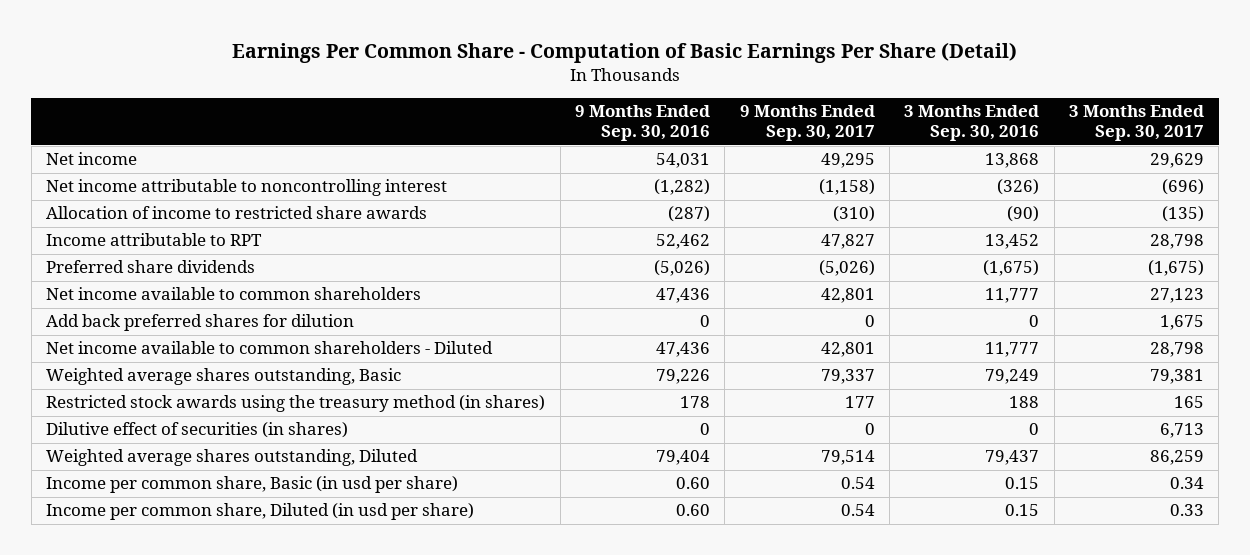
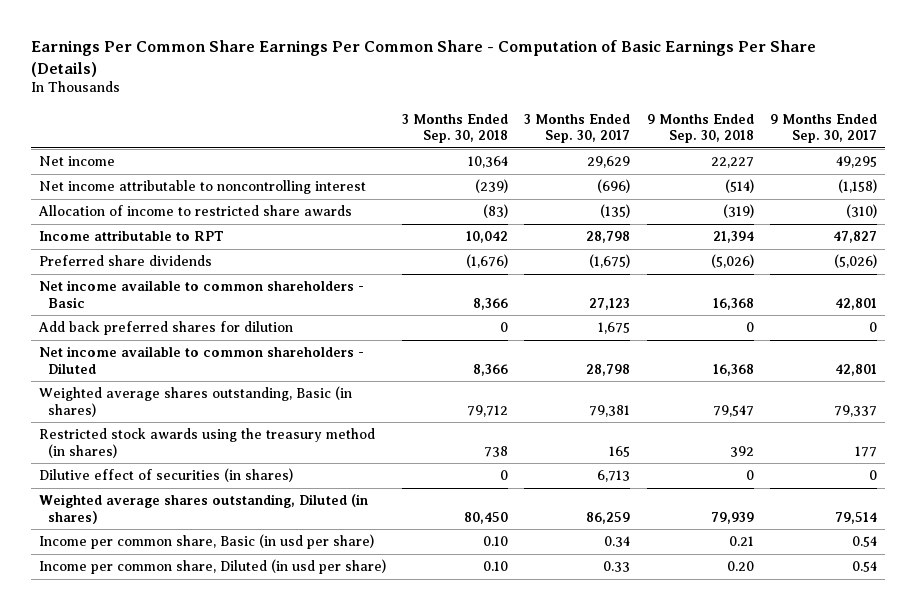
- Earnings Per Common Share - Computation of Basic Earnings Per Share (Detail)
+ Earnings Per Common Share Earnings Per Common Share - Computation of Basic Earnings Per Share (Details)
- | 9 Months Ended Sep. 30, 2016 | 9 Months Ended Sep. 30, 2017 | 3 Months Ended Sep. 30, 2016 | 3 Months Ended Sep. 30, 2017
+ | 3 Months Ended Sep. 30, 2018 | 3 Months Ended Sep. 30, 2017 | 9 Months Ended Sep. 30, 2018 | 9 Months Ended Sep. 30, 2017
- Net income available to common shareholders | 47,436 | 42,801 | 11,777 | 27,123
+ Net income available to common shareholders - Basic | 8,366 | 27,123 | 16,368 | 42,801
- Weighted average shares outstanding, Basic | 79,226 | 79,337 | 79,249 | 79,381
+ Weighted average shares outstanding, Basic (in shares) | 79,712 | 79,381 | 79,547 | 79,337
- Weighted average shares outstanding, Diluted | 79,404 | 79,514 | 79,437 | 86,259
+ Weighted average shares outstanding, Diluted (in shares) | 80,450 | 86,259 | 79,939 | 79,514

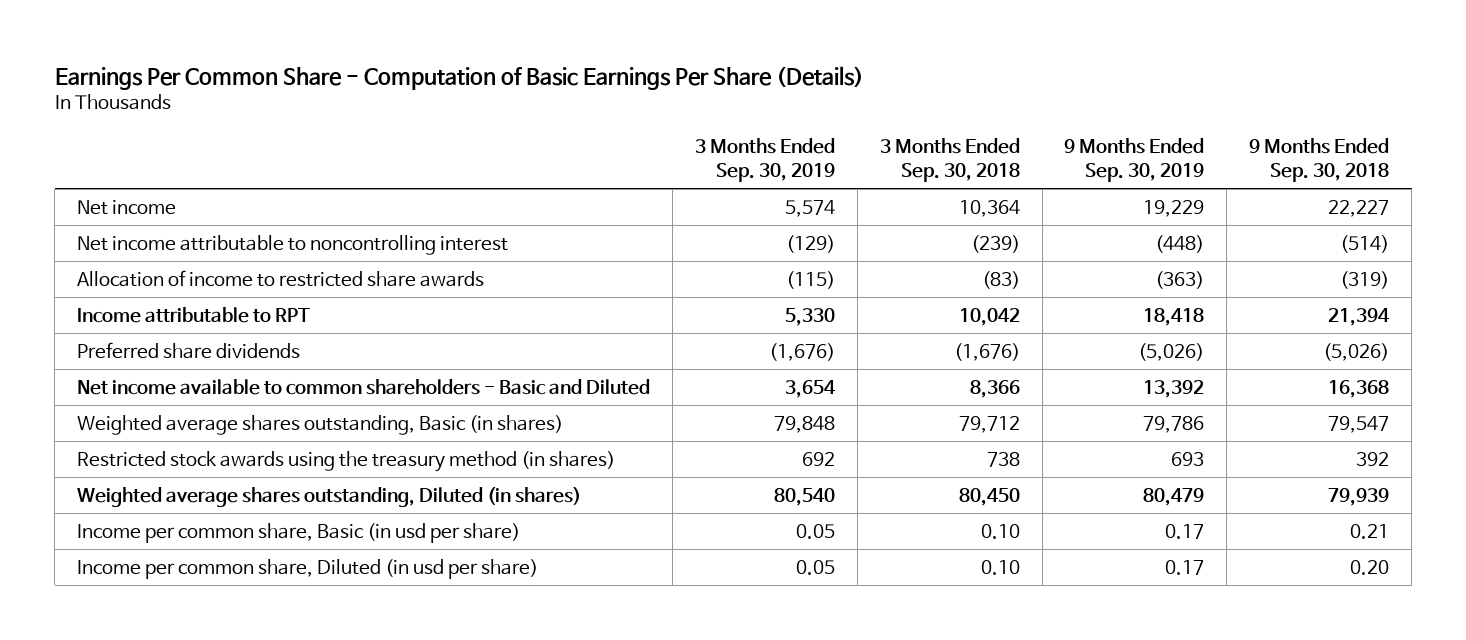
- Earnings Per Common Share Earnings Per Common Share - Computation of Basic Earnings Per Share (Details)
+ Earnings Per Common Share - Computation of Basic Earnings Per Share (Details)
- | 3 Months Ended Sep. 30, 2018 | 3 Months Ended Sep. 30, 2017 | 9 Months Ended Sep. 30, 2018 | 9 Months Ended Sep. 30, 2017
+ | 3 Months Ended Sep. 30, 2019 | 3 Months Ended Sep. 30, 2018 | 9 Months Ended Sep. 30, 2019 | 9 Months Ended Sep. 30, 2018
- Net income available to common shareholders - Basic | 8,366 | 27,123 | 16,368 | 42,801
- Add back preferred shares for dilution | 0 | 1,675 | 0 | 0
- Net income available to common shareholders - Diluted | 8,366 | 28,798 | 16,368 | 42,801
+ Net income available to common shareholders - Basic and Diluted | 3,654 | 8,366 | 13,392 | 16,368
- Dilutive effect of securities (in shares) | 0 | 6,713 | 0 | 0

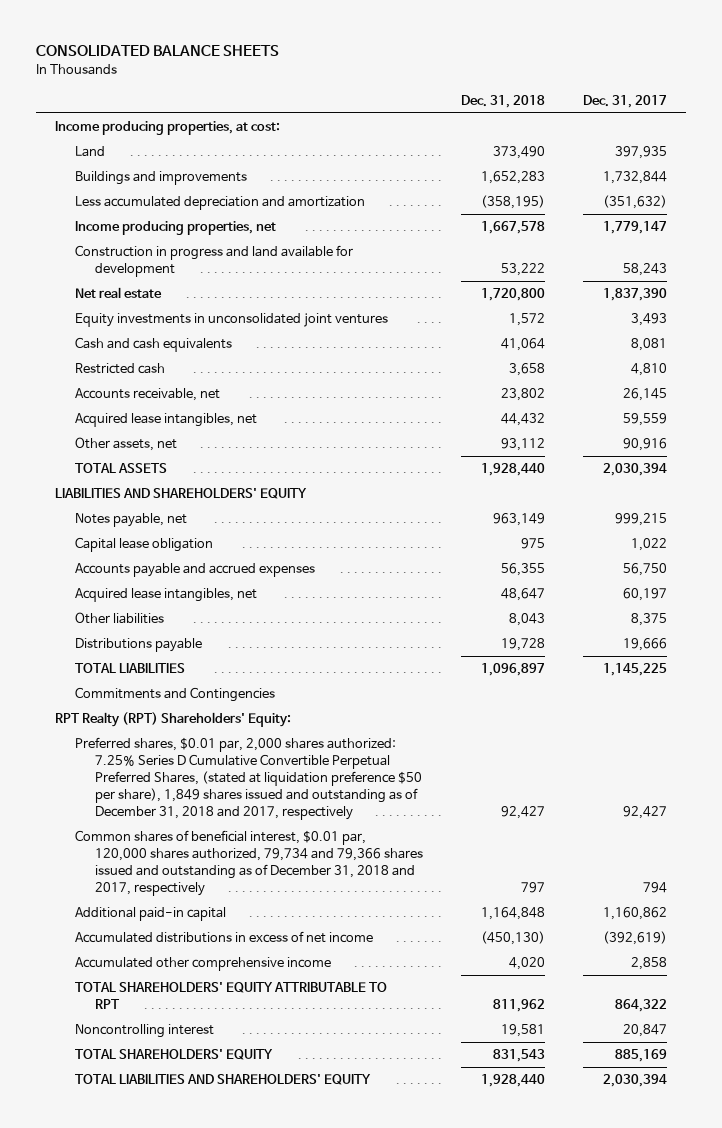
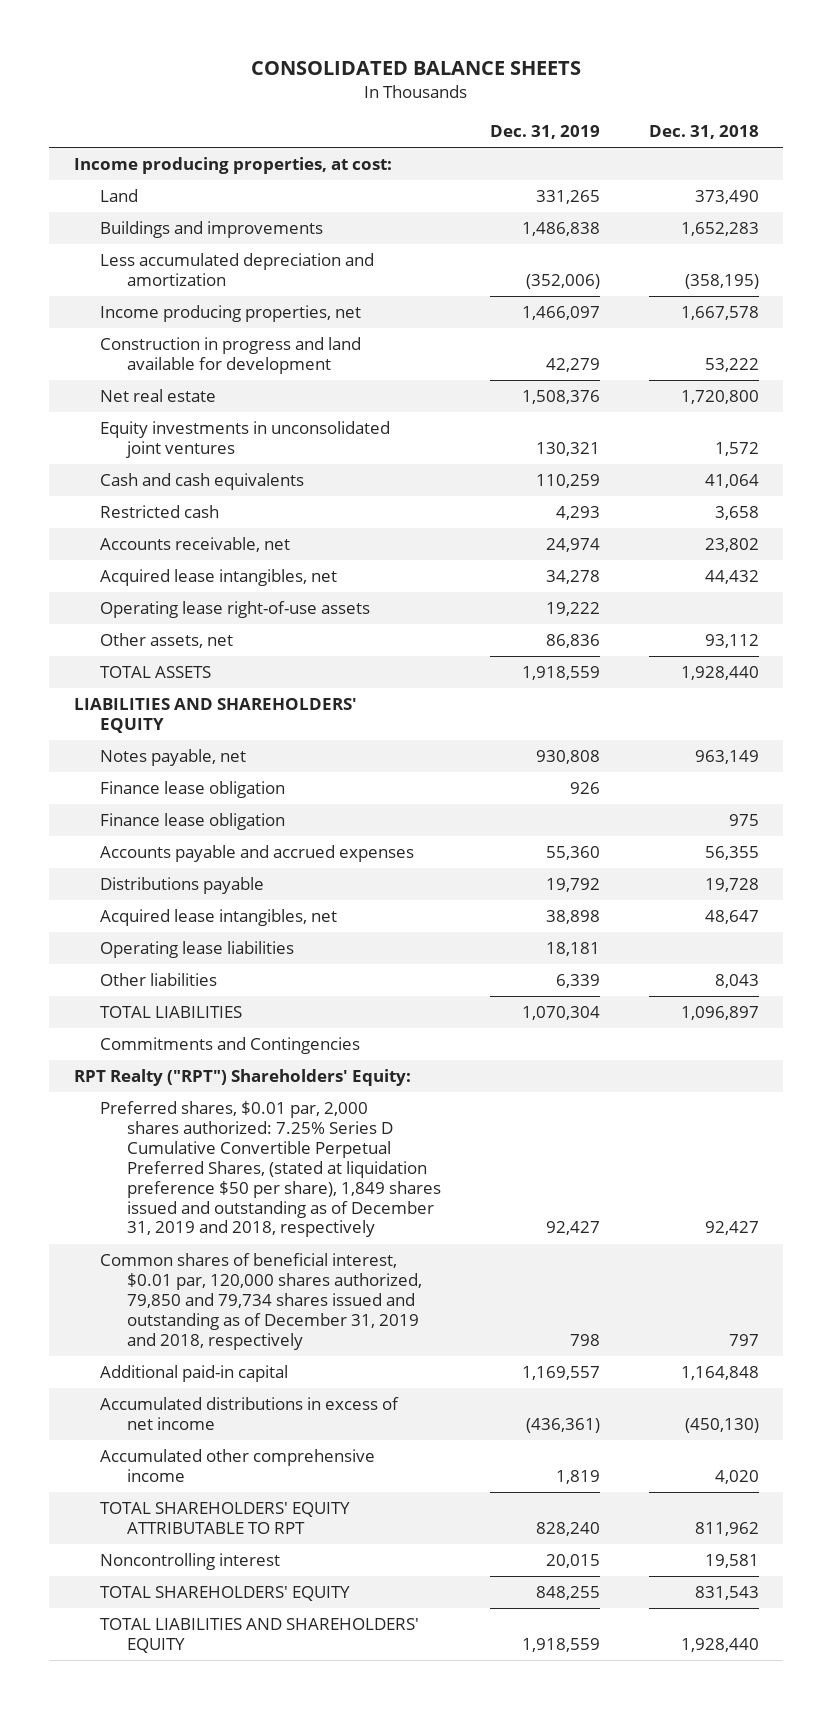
- | Dec. 31, 2018 | Dec. 31, 2017
+ | Dec. 31, 2019 | Dec. 31, 2018
+ Operating lease right-of-use assets | 19,222 |
- Capital lease obligation | 975 | 1,022
+ Finance lease obligation | 926 |
+ Finance lease obligation | | 975
moved up: Distributions payable | 19,792 | 19,728
+ Operating lease liabilities | 18,181 |
- RPT Realty (RPT) Shareholders' Equity:
- Preferred shares, $0.01 par, 2,000 shares authorized: 7.25% Series D Cumulative Convertible Perpetual Preferred Shares, (stated at liquidation preference $50 per share), 1,849 shares issued and outstanding as of December 31, 2018 and 2017, respectively | 92,427 | 92,427
- Common shares of beneficial interest, $0.01 par, 120,000 shares authorized, 79,734 and 79,366 shares issued and outstanding as of December 31, 2018 and 2017, respectively | 797 | 794
+ RPT Realty ("RPT") Shareholders' Equity:
+ Preferred shares, $0.01 par, 2,000 shares authorized: 7.25% Series D Cumulative Convertible Perpetual Preferred Shares, (stated at liquidation preference $50 per share), 1,849 shares issued and outstanding as of December 31, 2019 and 2018, respectively | 92,427 | 92,427
+ Common shares of beneficial interest, $0.01 par, 120,000 shares authorized, 79,850 and 79,734 shares issued and outstanding as of December 31, 2019 and 2018, respectively | 798 | 797

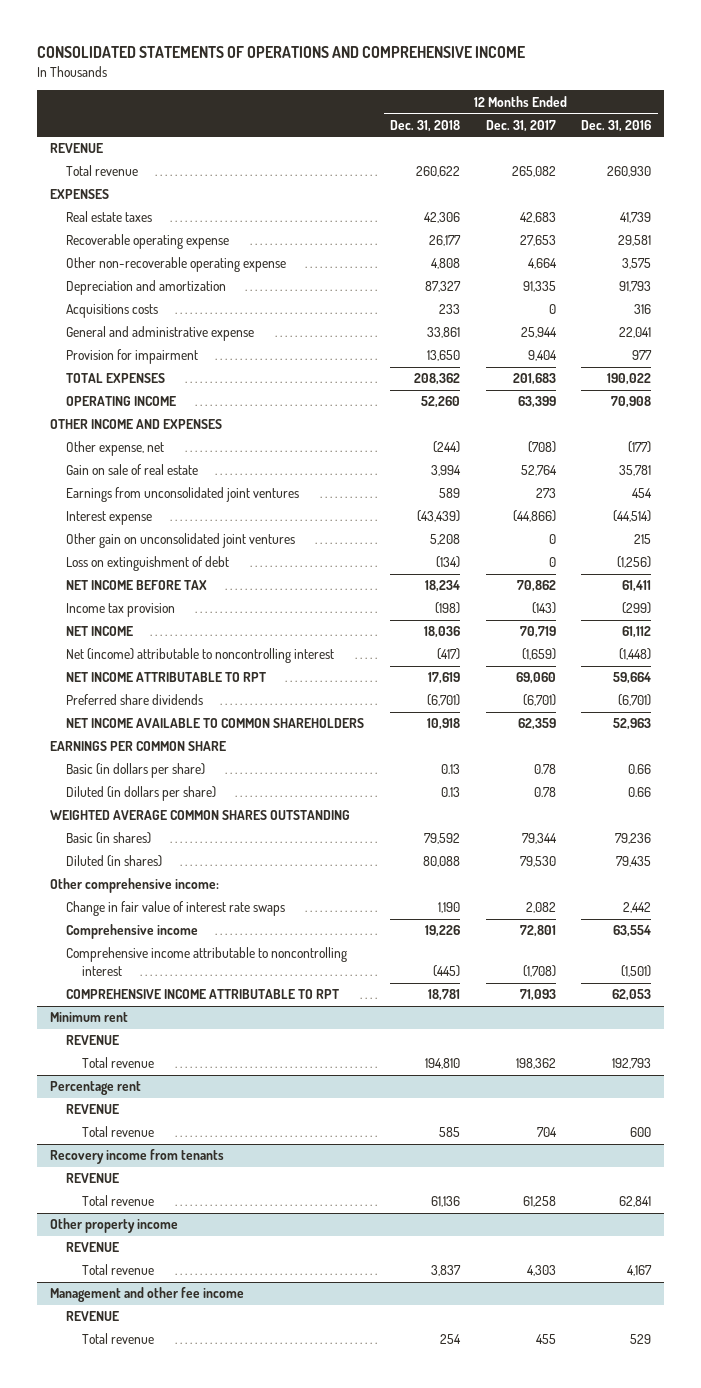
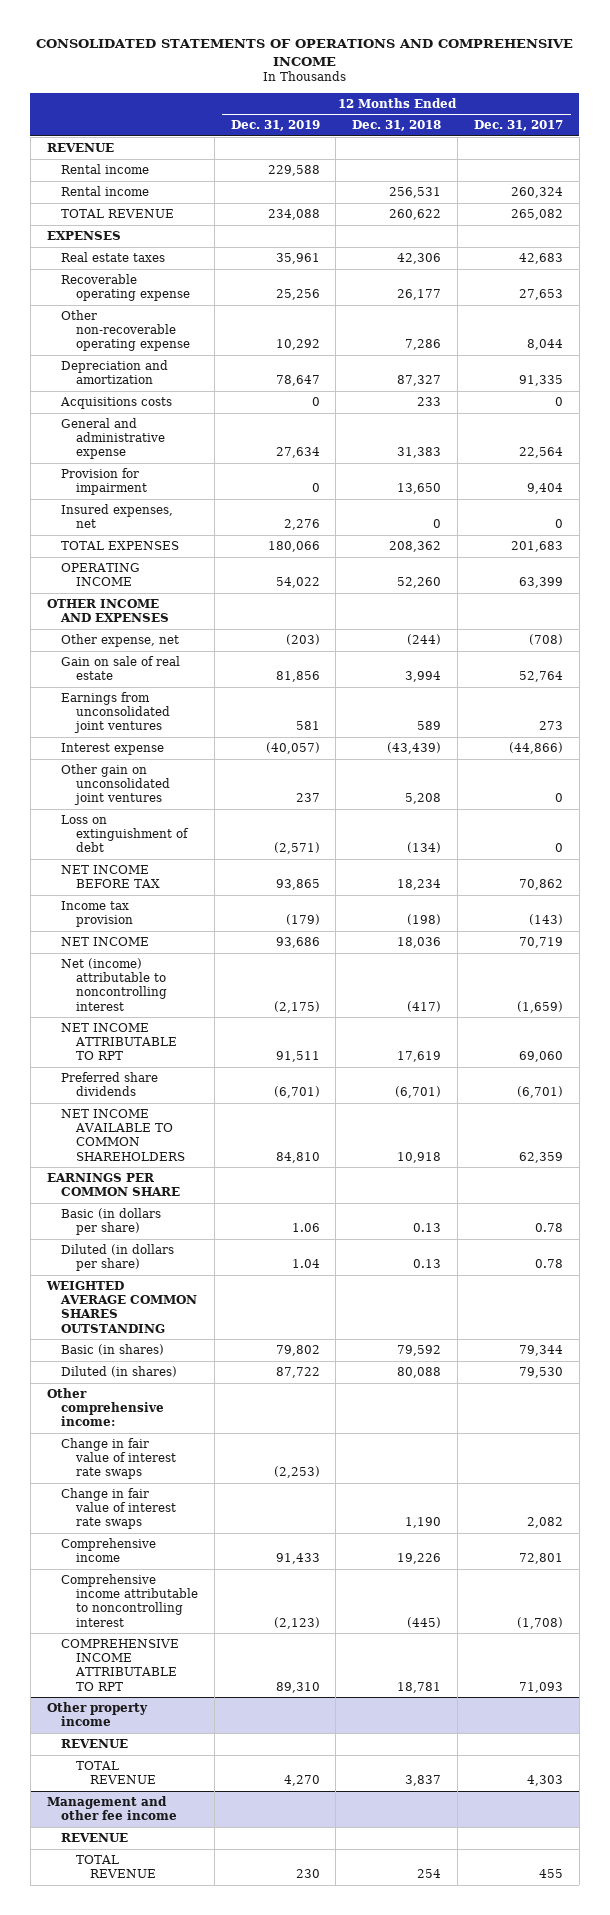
- | 12 Months Ended Dec. 31, 2018 | 12 Months Ended Dec. 31, 2017 | 12 Months Ended Dec. 31, 2016
+ | 12 Months Ended Dec. 31, 2019 | 12 Months Ended Dec. 31, 2018 | 12 Months Ended Dec. 31, 2017
- Total revenue | 260,622 | 265,082 | 260,930
+ Rental income | 229,588 | |
+ Rental income | | 256,531 | 260,324
+ TOTAL REVENUE | 234,088 | 260,622 | 265,082
- Other non-recoverable operating expense | 4,808 | 4,664 | 3,575
+ Other non-recoverable operating expense | 10,292 | 7,286 | 8,044
- General and administrative expense | 33,861 | 25,944 | 22,041
+ General and administrative expense | 27,634 | 31,383 | 22,564
+ Insured expenses, net | 2,276 | 0 | 0
+ Change in fair value of interest rate swaps | (2,253) | |
- Minimum rent
- REVENUE
- Total revenue | 194,810 | 198,362 | 192,793
- Percentage rent
- REVENUE
- Total revenue | 585 | 704 | 600
- Recovery income from tenants
- REVENUE
- Total revenue | 61,136 | 61,258 | 62,841
@ Other property income
- Total revenue | 3,837 | 4,303 | 4,167
+ TOTAL REVENUE | 4,270 | 3,837 | 4,303
@ Management and other fee income
- Total revenue | 254 | 455 | 529
+ TOTAL REVENUE | 230 | 254 | 455

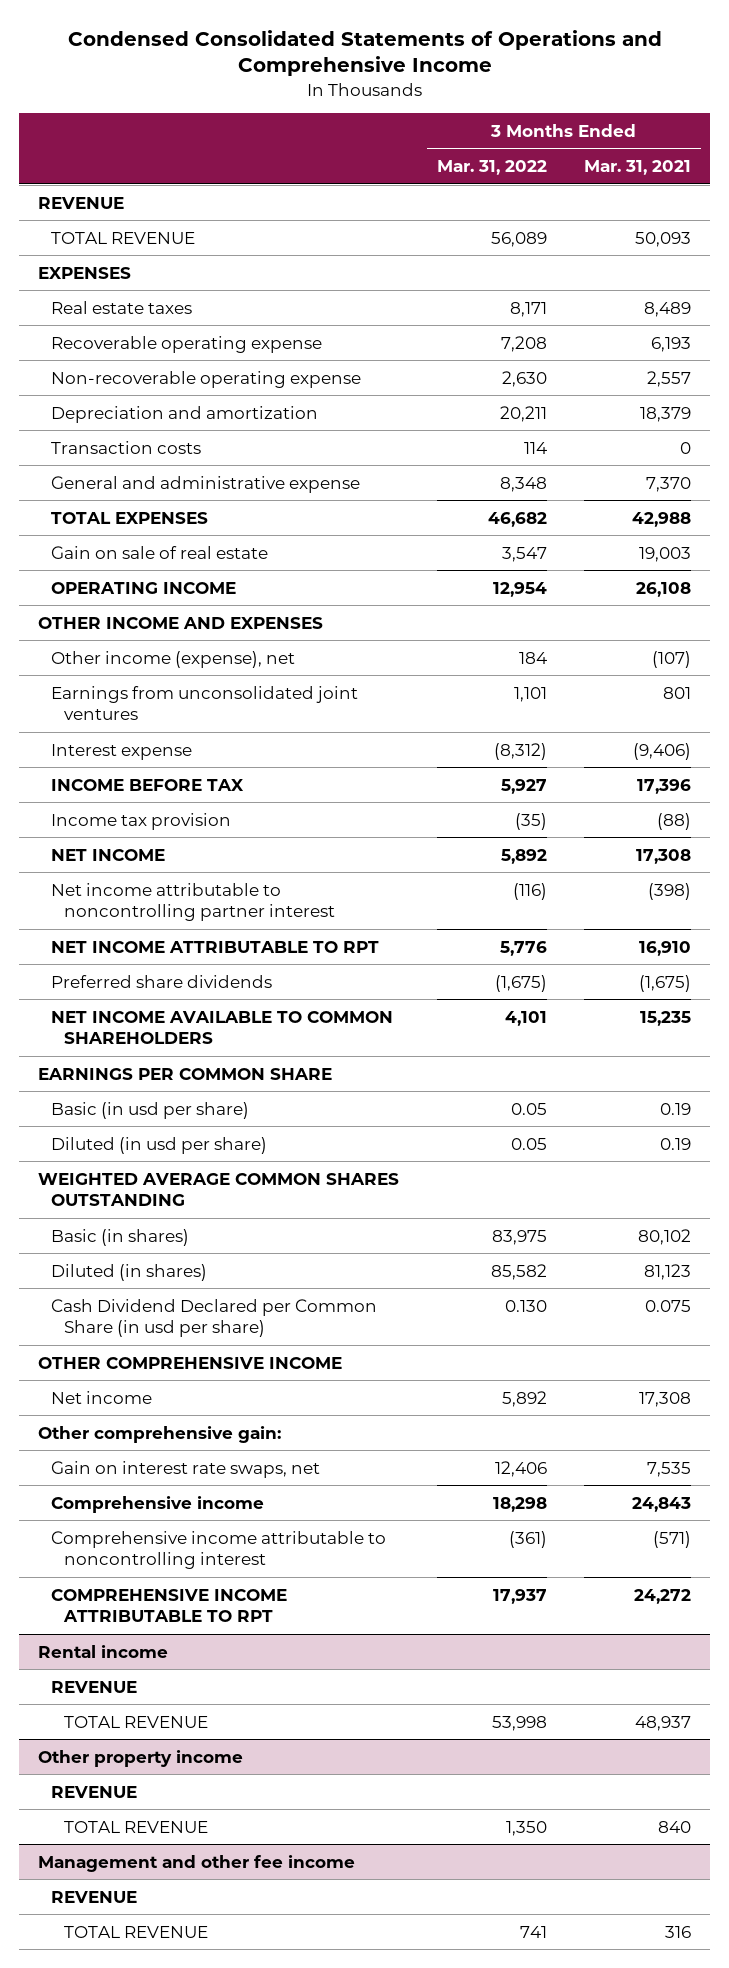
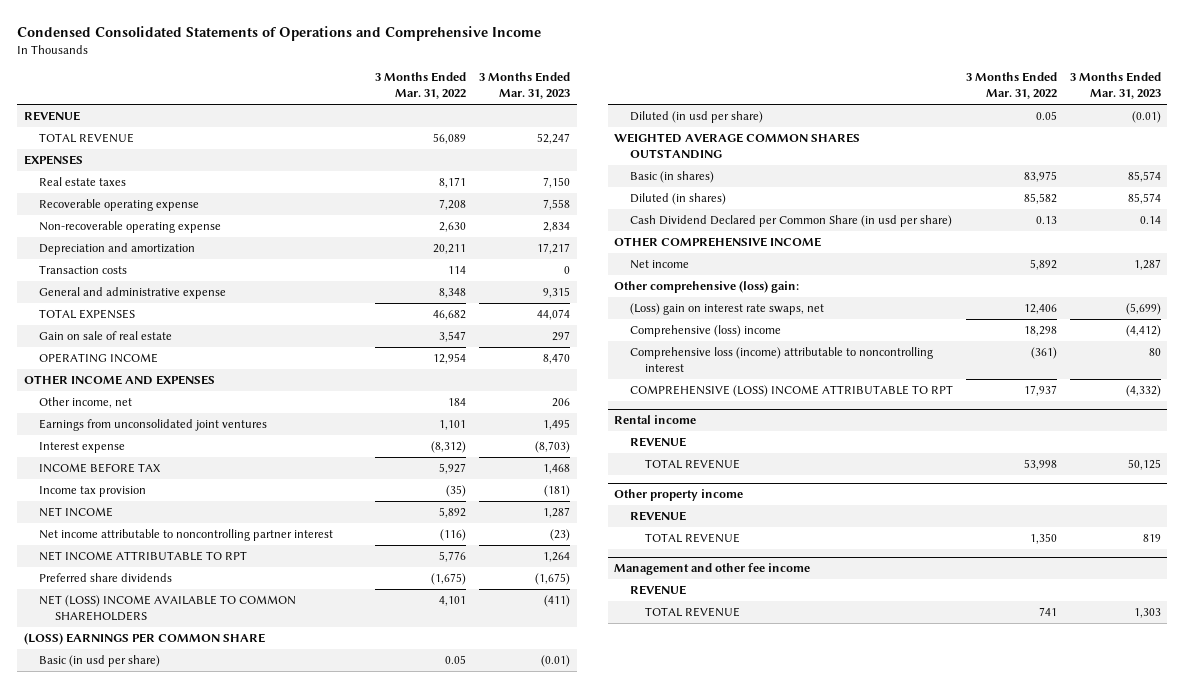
- | 3 Months Ended Mar. 31, 2022 | 3 Months Ended Mar. 31, 2021
+ | 3 Months Ended Mar. 31, 2022 | 3 Months Ended Mar. 31, 2023
- Other income (expense), net | 184 | (107)
+ Other income, net | 184 | 206
- NET INCOME AVAILABLE TO COMMON SHAREHOLDERS | 4,101 | 15,235
- EARNINGS PER COMMON SHARE
+ NET (LOSS) INCOME AVAILABLE TO COMMON SHAREHOLDERS | 4,101 | (411)
+ (LOSS) EARNINGS PER COMMON SHARE
- Cash Dividend Declared per Common Share (in usd per share) | 0.130 | 0.075
+ Cash Dividend Declared per Common Share (in usd per share) | 0.13 | 0.14
- Other comprehensive gain:
- Gain on interest rate swaps, net | 12,406 | 7,535
- Comprehensive income | 18,298 | 24,843
- Comprehensive income attributable to noncontrolling interest | (361) | (571)
- COMPREHENSIVE INCOME ATTRIBUTABLE TO RPT | 17,937 | 24,272
+ Other comprehensive (loss) gain:
+ (Loss) gain on interest rate swaps, net | 12,406 | (5,699)
+ Comprehensive (loss) income | 18,298 | (4,412)
+ Comprehensive loss (income) attributable to noncontrolling interest | (361) | 80
+ COMPREHENSIVE (LOSS) INCOME ATTRIBUTABLE TO RPT | 17,937 | (4,332)

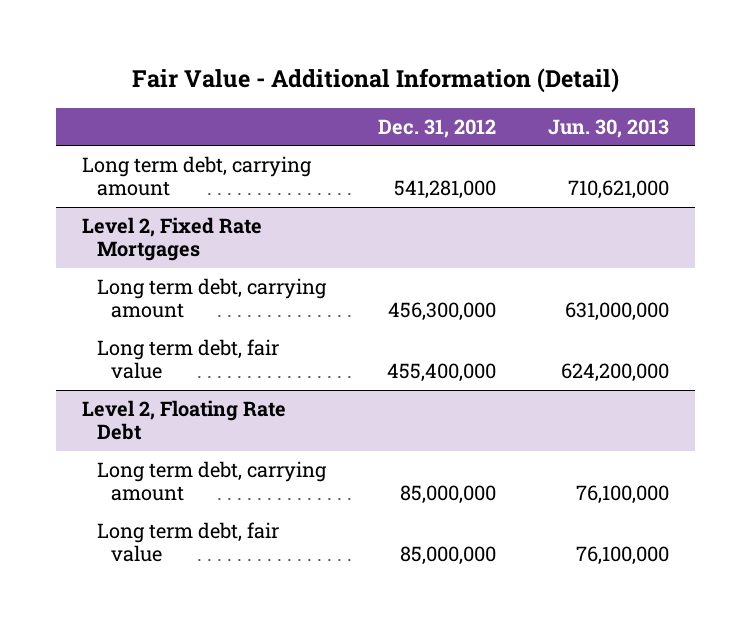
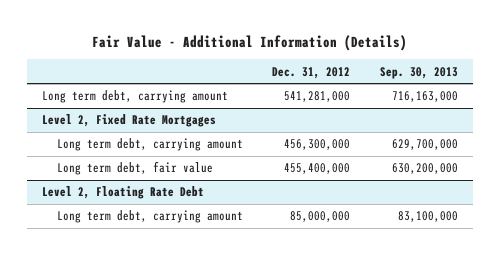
- Fair Value - Additional Information (Detail)
+ Fair Value - Additional Information (Details)
- | Dec. 31, 2012 | Jun. 30, 2013
+ | Dec. 31, 2012 | Sep. 30, 2013
@ Level 2, Floating Rate Debt
- Long term debt, fair value | 85,000,000 | 76,100,000

